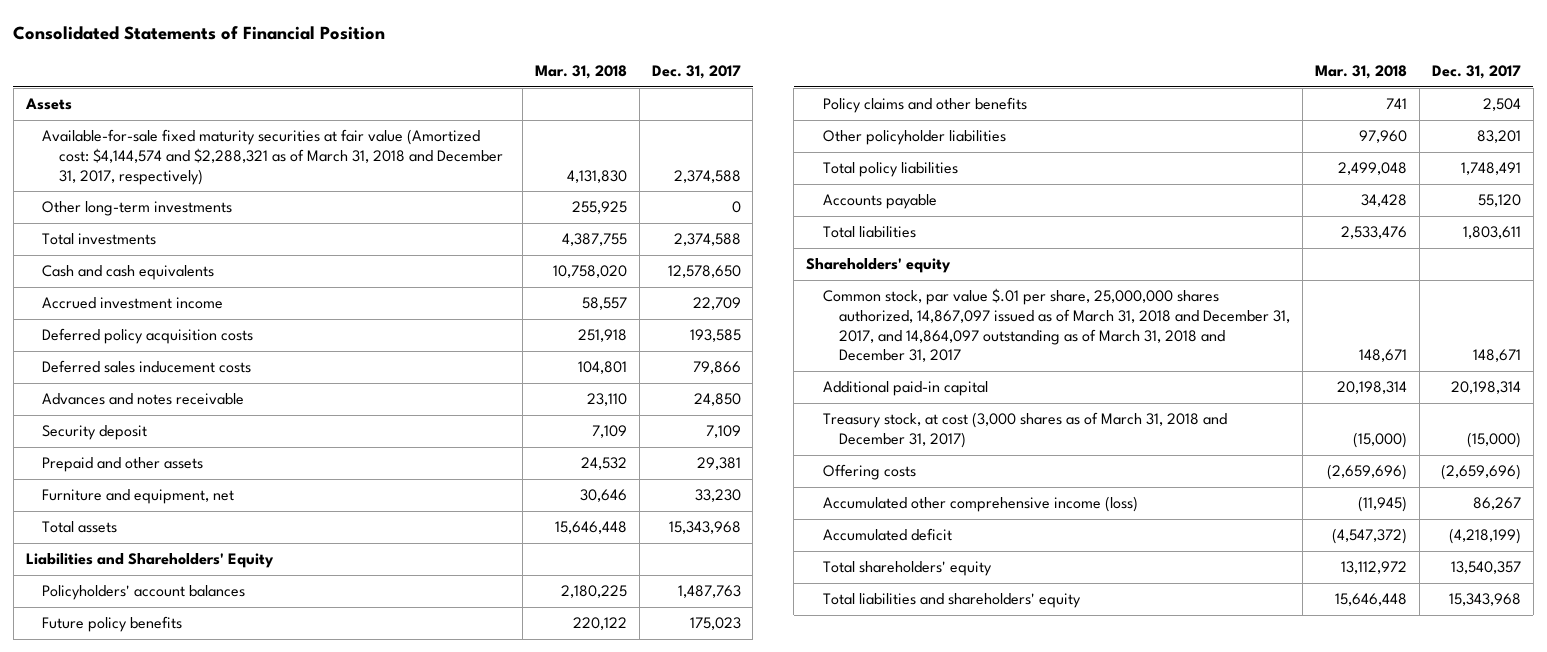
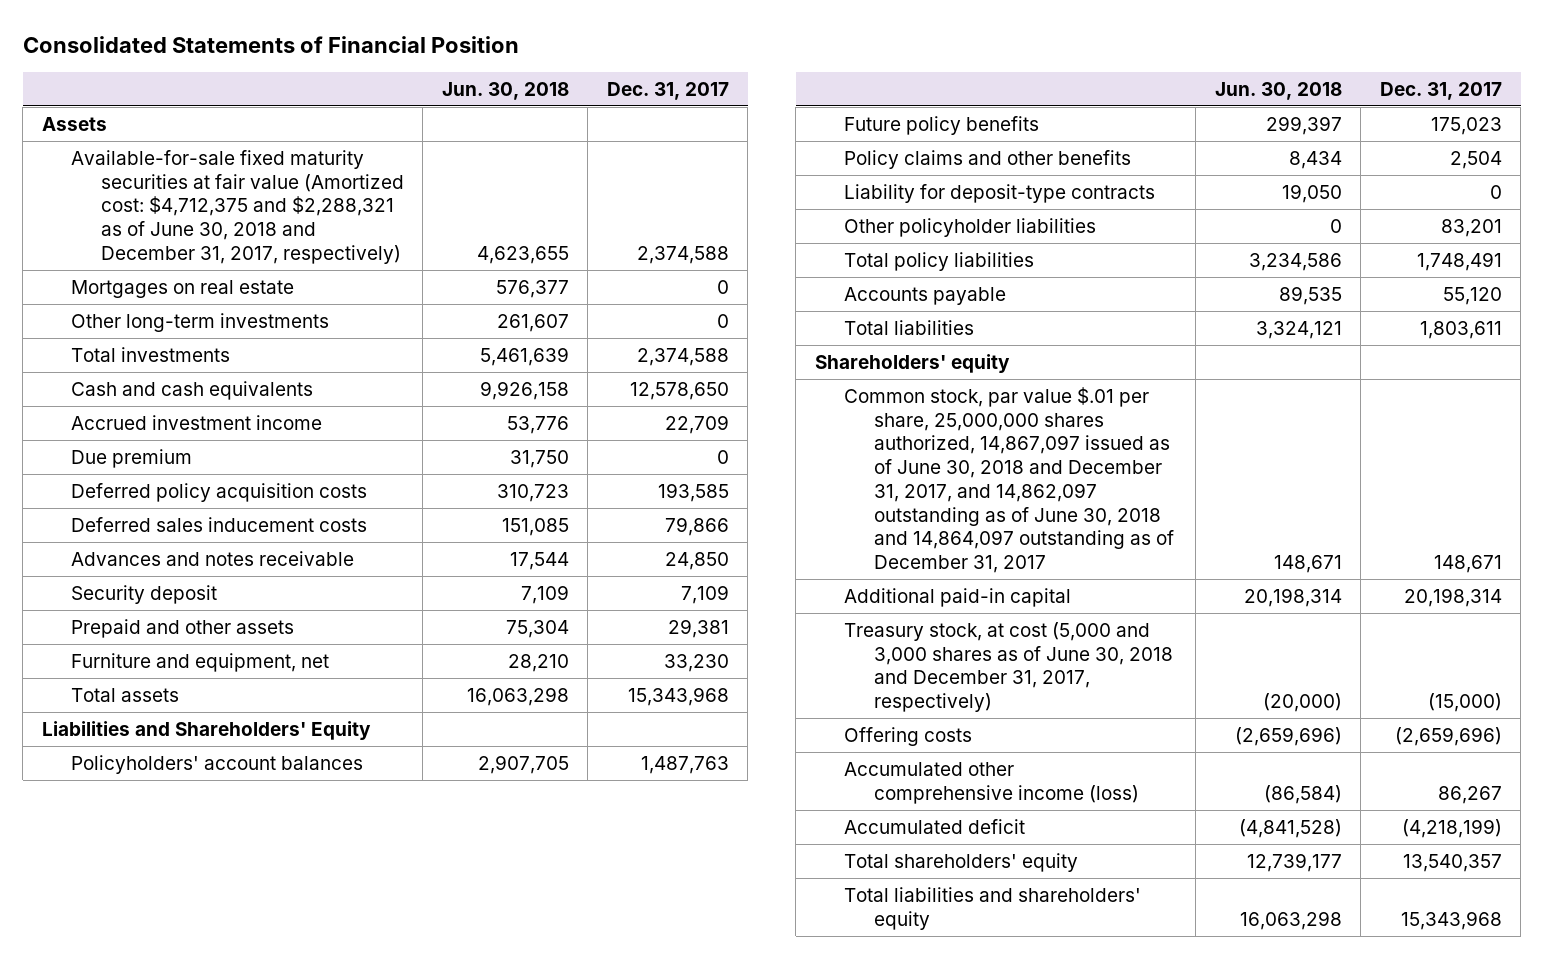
- | Mar. 31, 2018 | Dec. 31, 2017
+ | Jun. 30, 2018 | Dec. 31, 2017
- Available-for-sale fixed maturity securities at fair value (Amortized cost: $4,144,574 and $2,288,321 as of March 31, 2018 and December 31, 2017, respectively) | 4,131,830 | 2,374,588
+ Available-for-sale fixed maturity securities at fair value (Amortized cost: $4,712,375 and $2,288,321 as of June 30, 2018 and December 31, 2017, respectively) | 4,623,655 | 2,374,588
+ Mortgages on real estate | 576,377 | 0
+ Due premium | 31,750 | 0
+ Liability for deposit-type contracts | 19,050 | 0
- Common stock, par value $.01 per share, 25,000,000 shares authorized, 14,867,097 issued as of March 31, 2018 and December 31, 2017, and 14,864,097 outstanding as of March 31, 2018 and December 31, 2017 | 148,671 | 148,671
+ Common stock, par value $.01 per share, 25,000,000 shares authorized, 14,867,097 issued as of June 30, 2018 and December 31, 2017, and 14,862,097 outstanding as of June 30, 2018 and 14,864,097 outstanding as of December 31, 2017 | 148,671 | 148,671
- Treasury stock, at cost (3,000 shares as of March 31, 2018 and December 31, 2017) | (15,000) | (15,000)
+ Treasury stock, at cost (5,000 and 3,000 shares as of June 30, 2018 and December 31, 2017, respectively) | (20,000) | (15,000)

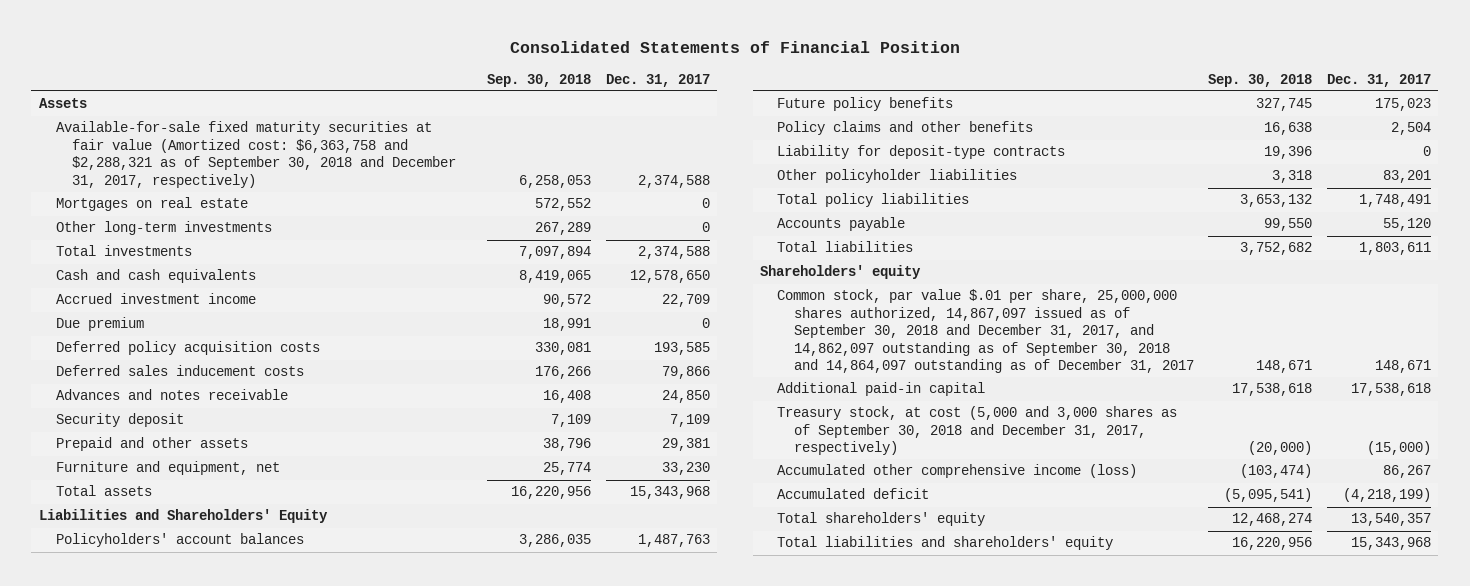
- | Jun. 30, 2018 | Dec. 31, 2017
+ | Sep. 30, 2018 | Dec. 31, 2017
- Available-for-sale fixed maturity securities at fair value (Amortized cost: $4,712,375 and $2,288,321 as of June 30, 2018 and December 31, 2017, respectively) | 4,623,655 | 2,374,588
+ Available-for-sale fixed maturity securities at fair value (Amortized cost: $6,363,758 and $2,288,321 as of September 30, 2018 and December 31, 2017, respectively) | 6,258,053 | 2,374,588
- Common stock, par value $.01 per share, 25,000,000 shares authorized, 14,867,097 issued as of June 30, 2018 and December 31, 2017, and 14,862,097 outstanding as of June 30, 2018 and 14,864,097 outstanding as of December 31, 2017 | 148,671 | 148,671
- Additional paid-in capital | 20,198,314 | 20,198,314
- Treasury stock, at cost (5,000 and 3,000 shares as of June 30, 2018 and December 31, 2017, respectively) | (20,000) | (15,000)
- Offering costs | (2,659,696) | (2,659,696)
+ Common stock, par value $.01 per share, 25,000,000 shares authorized, 14,867,097 issued as of September 30, 2018 and December 31, 2017, and 14,862,097 outstanding as of September 30, 2018 and 14,864,097 outstanding as of December 31, 2017 | 148,671 | 148,671
+ Additional paid-in capital | 17,538,618 | 17,538,618
+ Treasury stock, at cost (5,000 and 3,000 shares as of September 30, 2018 and December 31, 2017, respectively) | (20,000) | (15,000)

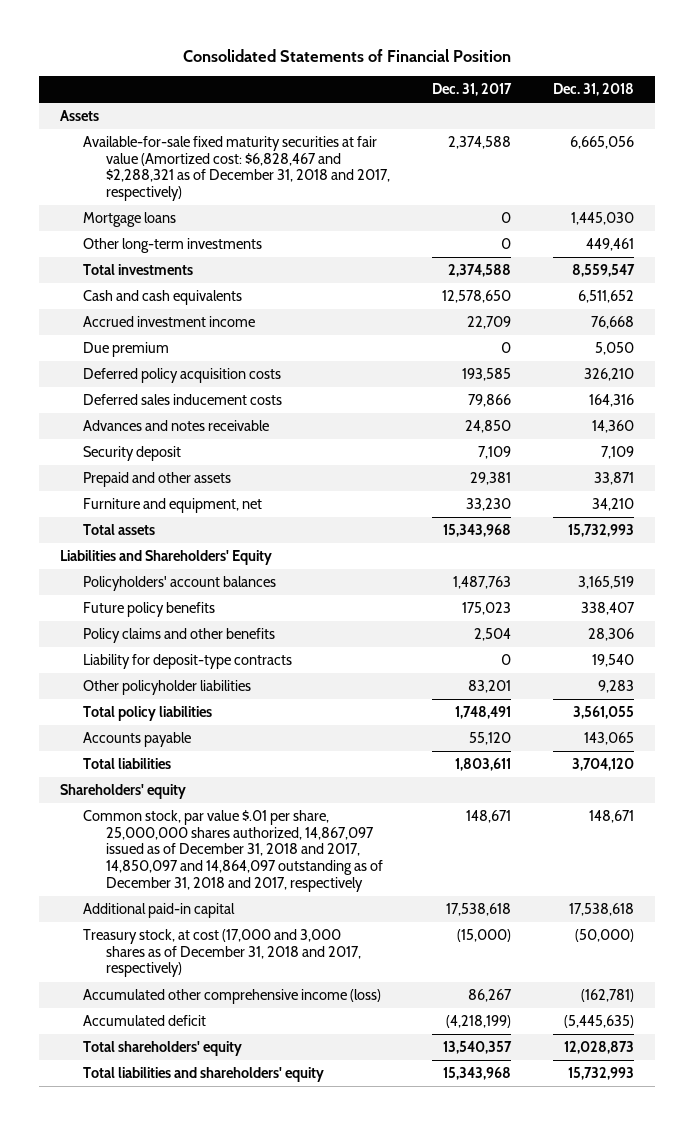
- | Sep. 30, 2018 | Dec. 31, 2017
+ | Dec. 31, 2017 | Dec. 31, 2018
- Available-for-sale fixed maturity securities at fair value (Amortized cost: $6,363,758 and $2,288,321 as of September 30, 2018 and December 31, 2017, respectively) | 6,258,053 | 2,374,588
- Mortgages on real estate | 572,552 | 0
+ Available-for-sale fixed maturity securities at fair value (Amortized cost: $6,828,467 and $2,288,321 as of December 31, 2018 and 2017, respectively) | 2,374,588 | 6,665,056
+ Mortgage loans | 0 | 1,445,030
- Common stock, par value $.01 per share, 25,000,000 shares authorized, 14,867,097 issued as of September 30, 2018 and December 31, 2017, and 14,862,097 outstanding as of September 30, 2018 and 14,864,097 outstanding as of December 31, 2017 | 148,671 | 148,671
+ Common stock, par value $.01 per share, 25,000,000 shares authorized, 14,867,097 issued as of December 31, 2018 and 2017, 14,850,097 and 14,864,097 outstanding as of December 31, 2018 and 2017, respectively | 148,671 | 148,671
- Treasury stock, at cost (5,000 and 3,000 shares as of September 30, 2018 and December 31, 2017, respectively) | (20,000) | (15,000)
+ Treasury stock, at cost (17,000 and 3,000 shares as of December 31, 2018 and 2017, respectively) | (15,000) | (50,000)

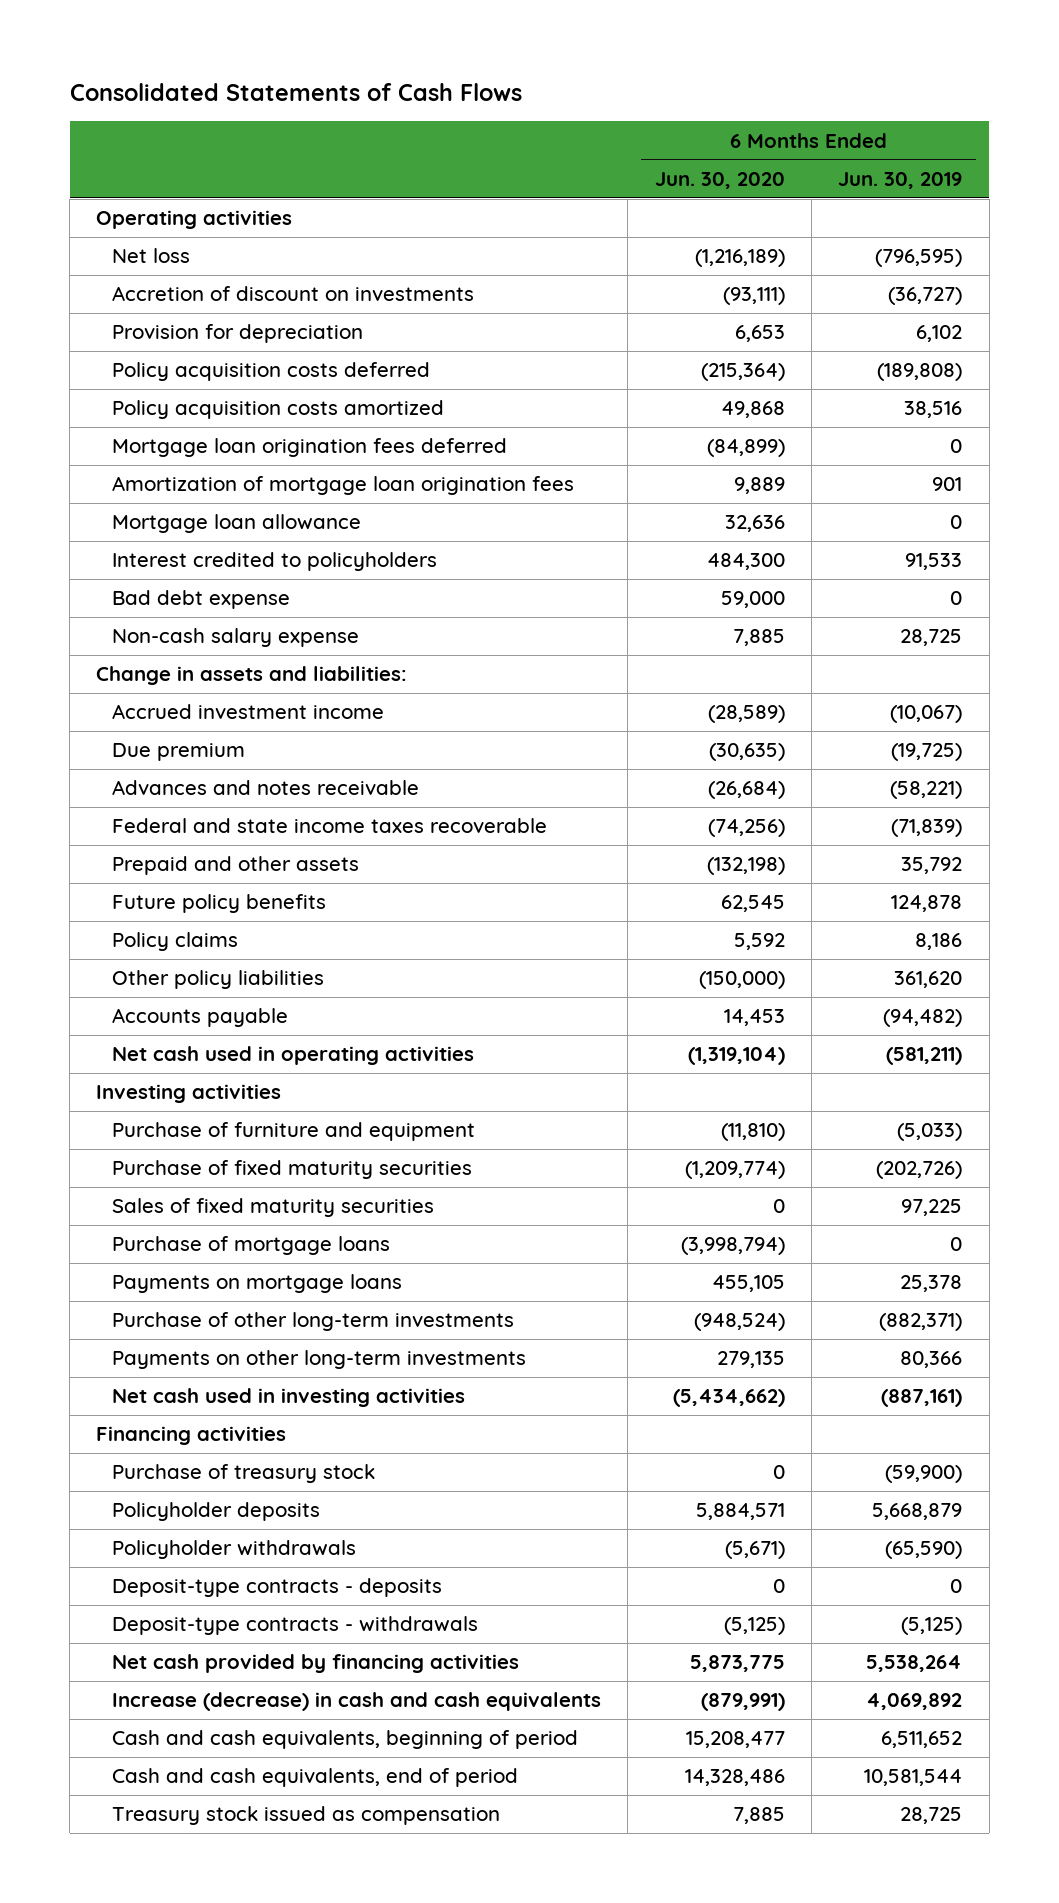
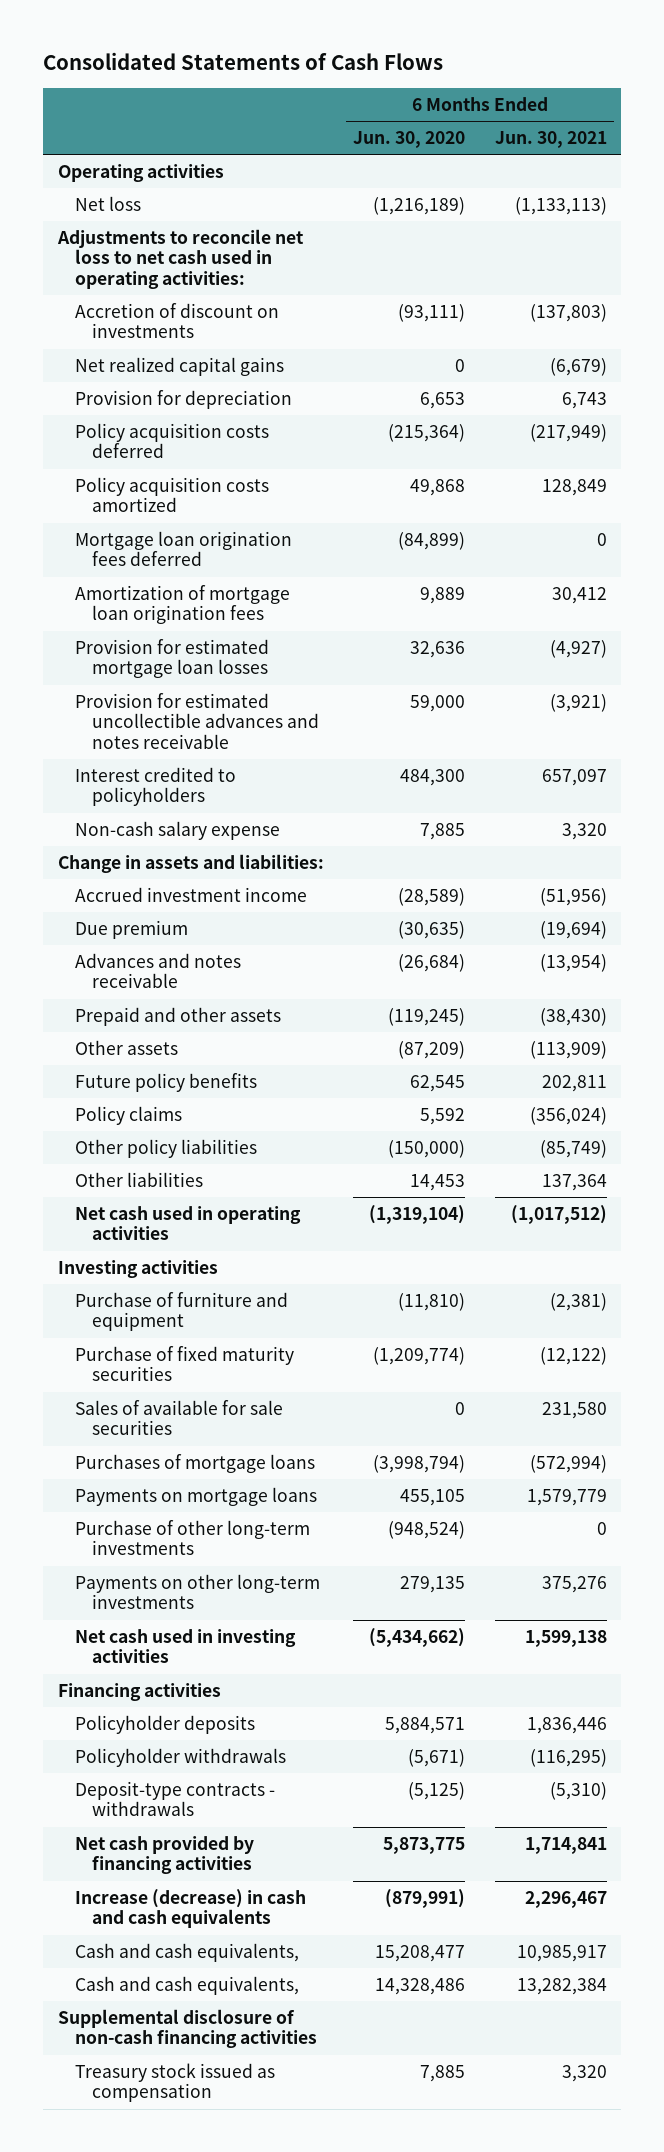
- | 6 Months Ended Jun. 30, 2020 | 6 Months Ended Jun. 30, 2019
+ | 6 Months Ended Jun. 30, 2020 | 6 Months Ended Jun. 30, 2021
+ Adjustments to reconcile net loss to net cash used in operating activities:
+ Net realized capital gains | 0 | (6,679)
- Mortgage loan allowance | 32,636 | 0
+ Provision for estimated mortgage loan losses | 32,636 | (4,927)
+ Provision for estimated uncollectible advances and notes receivable | 59,000 | (3,921)
- Bad debt expense | 59,000 | 0
- Federal and state income taxes recoverable | (74,256) | (71,839)
- Prepaid and other assets | (132,198) | 35,792
+ Prepaid and other assets | (119,245) | (38,430)
+ Other assets | (87,209) | (113,909)
- Accounts payable | 14,453 | (94,482)
+ Other liabilities | 14,453 | 137,364
- Sales of fixed maturity securities | 0 | 97,225
- Purchase of mortgage loans | (3,998,794) | 0
+ Sales of available for sale securities | 0 | 231,580
+ Purchases of mortgage loans | (3,998,794) | (572,994)
- Purchase of treasury stock | 0 | (59,900)
- Deposit-type contracts - deposits | 0 | 0
- Cash and cash equivalents, beginning of period | 15,208,477 | 6,511,652
- Cash and cash equivalents, end of period | 14,328,486 | 10,581,544
+ Cash and cash equivalents, | 15,208,477 | 10,985,917
+ Cash and cash equivalents, | 14,328,486 | 13,282,384
+ Supplemental disclosure of non-cash financing activities

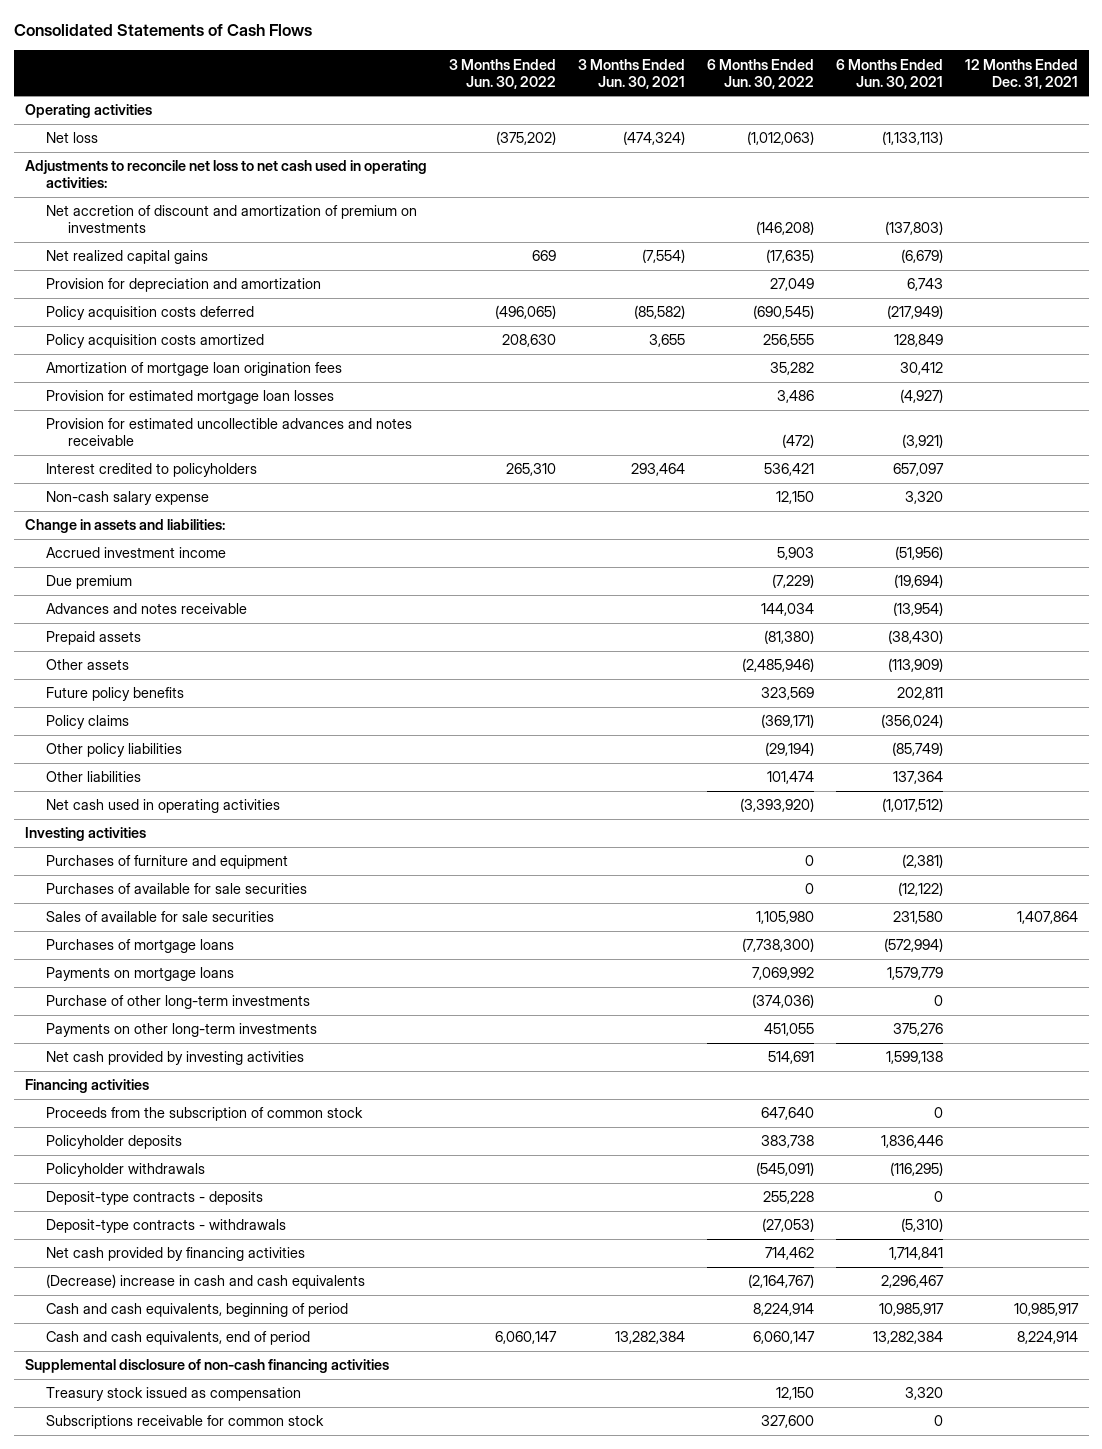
- | 6 Months Ended Jun. 30, 2020 | 6 Months Ended Jun. 30, 2021
+ | 3 Months Ended Jun. 30, 2022 | 3 Months Ended Jun. 30, 2021 | 6 Months Ended Jun. 30, 2022 | 6 Months Ended Jun. 30, 2021 | 12 Months Ended Dec. 31, 2021
- Accretion of discount on investments | (93,111) | (137,803)
+ Net accretion of discount and amortization of premium on investments | | | (146,208) | (137,803) |
- Provision for depreciation | 6,653 | 6,743
+ Provision for depreciation and amortization | | | 27,049 | 6,743 |
- Mortgage loan origination fees deferred | (84,899) | 0
- Prepaid and other assets | (119,245) | (38,430)
+ Prepaid assets | | | (81,380) | (38,430) |
- Purchase of furniture and equipment | (11,810) | (2,381)
- Purchase of fixed maturity securities | (1,209,774) | (12,122)
+ Purchases of furniture and equipment | | | 0 | (2,381) |
+ Purchases of available for sale securities | | | 0 | (12,122) |
- Net cash used in investing activities | (5,434,662) | 1,599,138
+ Net cash provided by investing activities | | | 514,691 | 1,599,138 |
+ Proceeds from the subscription of common stock | | | 647,640 | 0 |
+ Deposit-type contracts - deposits | | | 255,228 | 0 |
- Increase (decrease) in cash and cash equivalents | (879,991) | 2,296,467
- Cash and cash equivalents, | 15,208,477 | 10,985,917
- Cash and cash equivalents, | 14,328,486 | 13,282,384
+ (Decrease) increase in cash and cash equivalents | | | (2,164,767) | 2,296,467 |
+ Cash and cash equivalents, beginning of period | | | 8,224,914 | 10,985,917 | 10,985,917
+ Cash and cash equivalents, end of period | 6,060,147 | 13,282,384 | 6,060,147 | 13,282,384 | 8,224,914
+ Subscriptions receivable for common stock | | | 327,600 | 0 |

